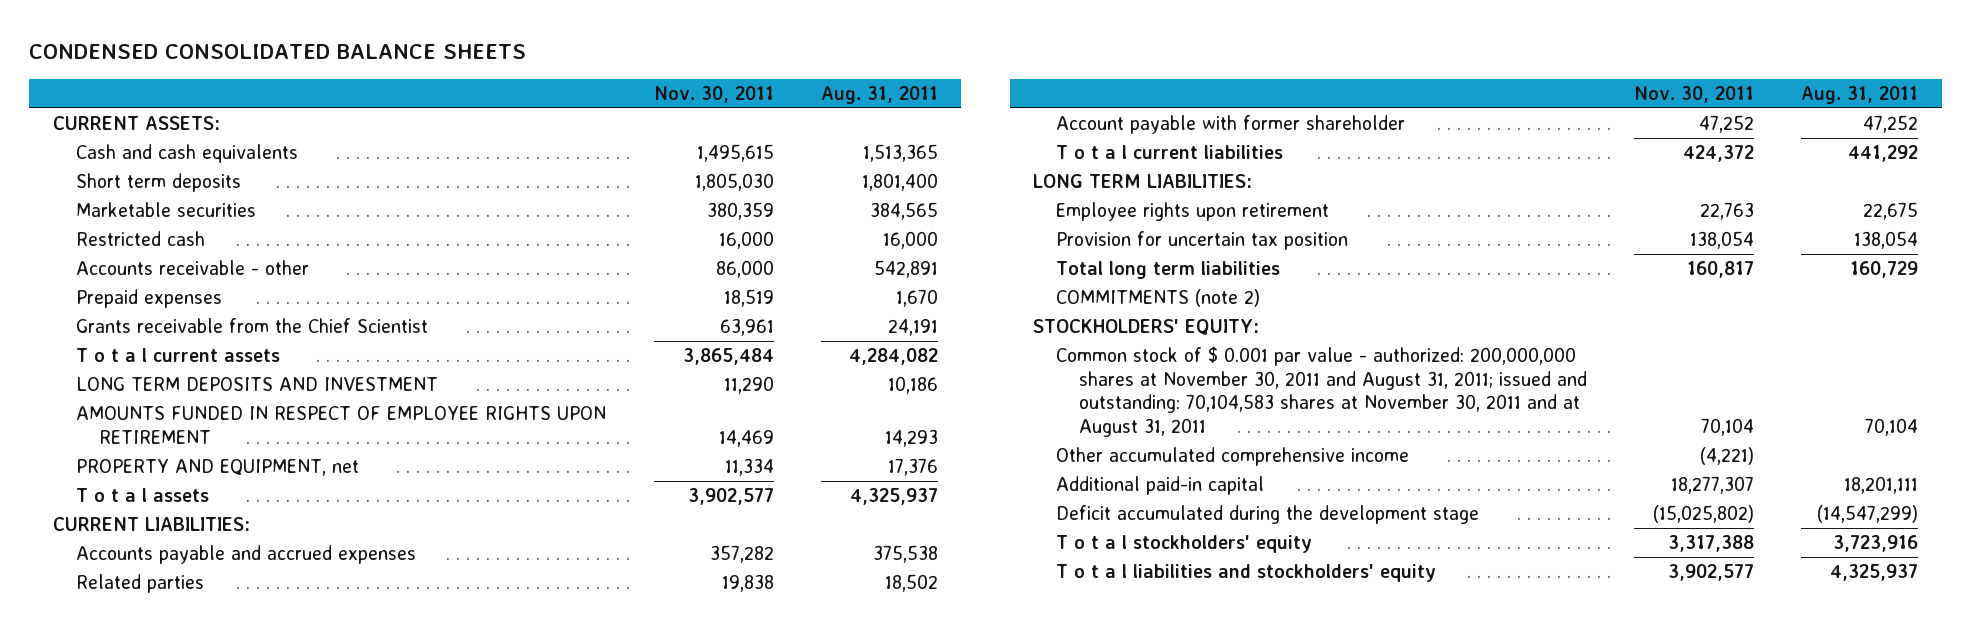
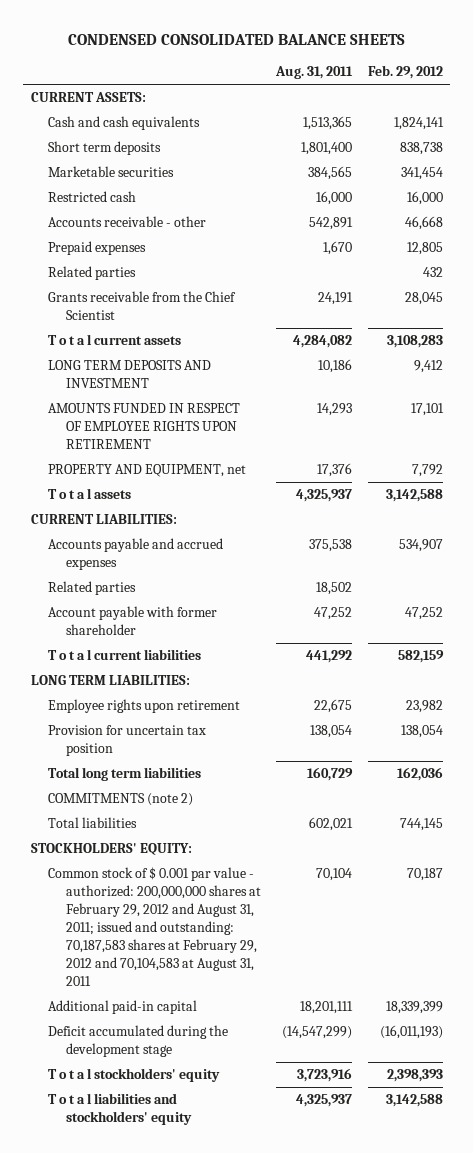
- | Nov. 30, 2011 | Aug. 31, 2011
+ | Aug. 31, 2011 | Feb. 29, 2012
+ Related parties | | 432
+ Total liabilities | 602,021 | 744,145
- Common stock of $ 0.001 par value - authorized: 200,000,000 shares at November 30, 2011 and August 31, 2011; issued and outstanding: 70,104,583 shares at November 30, 2011 and at August 31, 2011 | 70,104 | 70,104
- Other accumulated comprehensive income | (4,221) |
+ Common stock of $ 0.001 par value - authorized: 200,000,000 shares at February 29, 2012 and August 31, 2011; issued and outstanding: 70,187,583 shares at February 29, 2012 and 70,104,583 at August 31, 2011 | 70,104 | 70,187

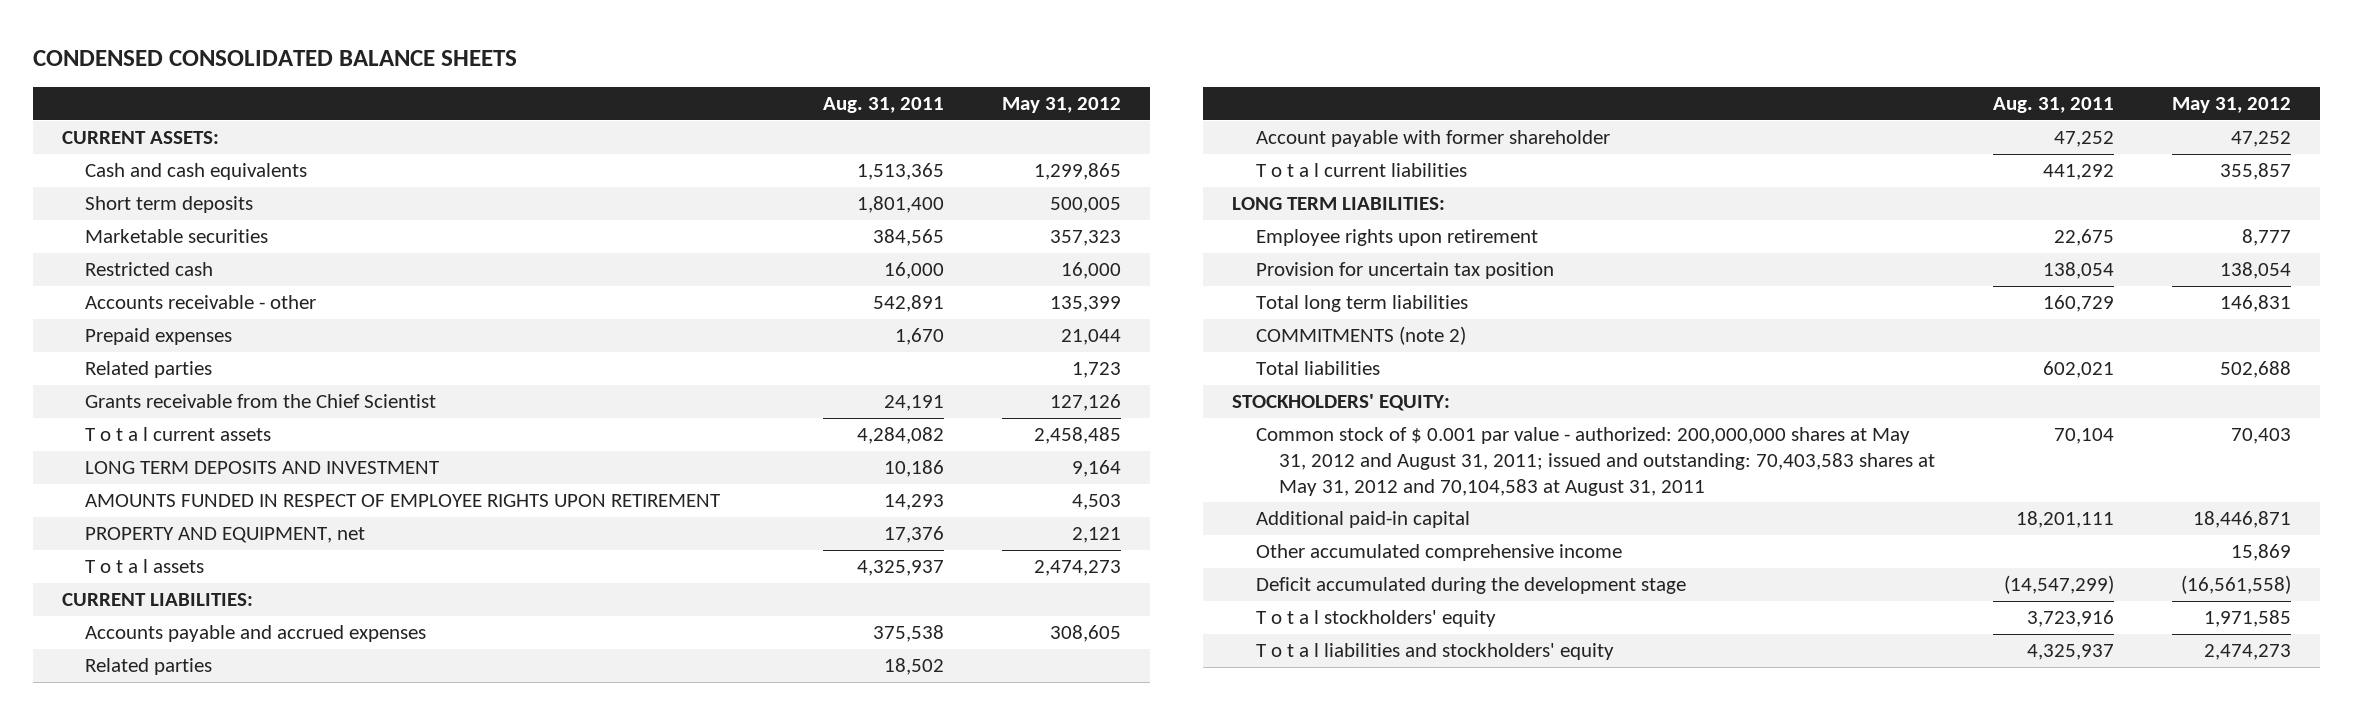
- | Aug. 31, 2011 | Feb. 29, 2012
+ | Aug. 31, 2011 | May 31, 2012
- Common stock of $ 0.001 par value - authorized: 200,000,000 shares at February 29, 2012 and August 31, 2011; issued and outstanding: 70,187,583 shares at February 29, 2012 and 70,104,583 at August 31, 2011 | 70,104 | 70,187
+ Common stock of $ 0.001 par value - authorized: 200,000,000 shares at May 31, 2012 and August 31, 2011; issued and outstanding: 70,403,583 shares at May 31, 2012 and 70,104,583 at August 31, 2011 | 70,104 | 70,403
+ Other accumulated comprehensive income | | 15,869

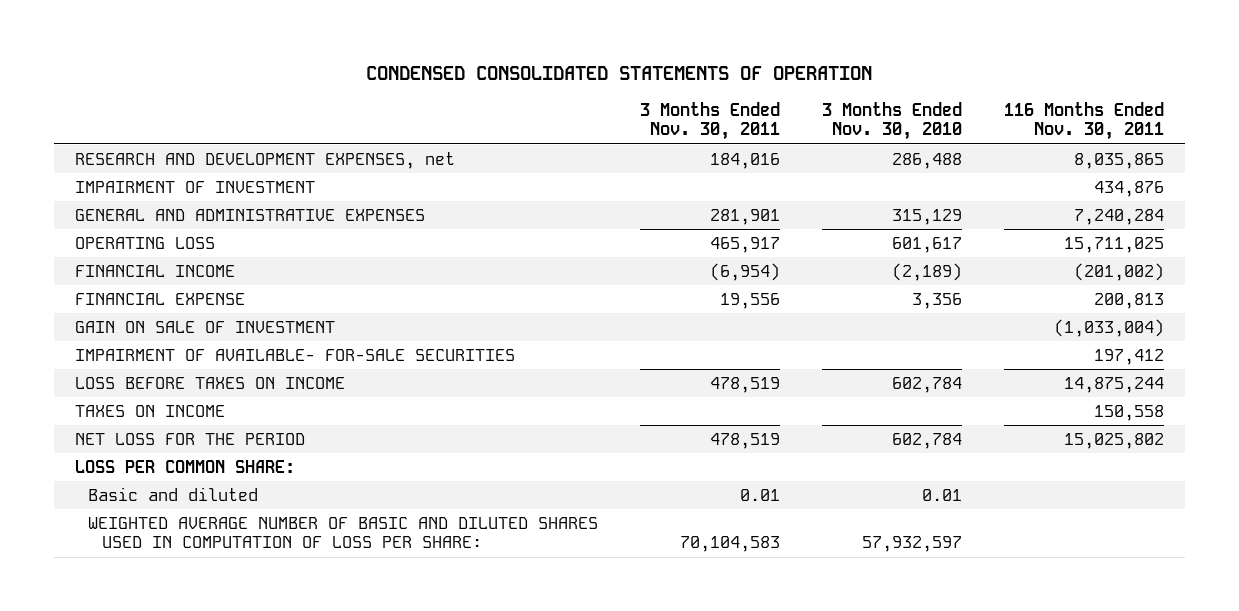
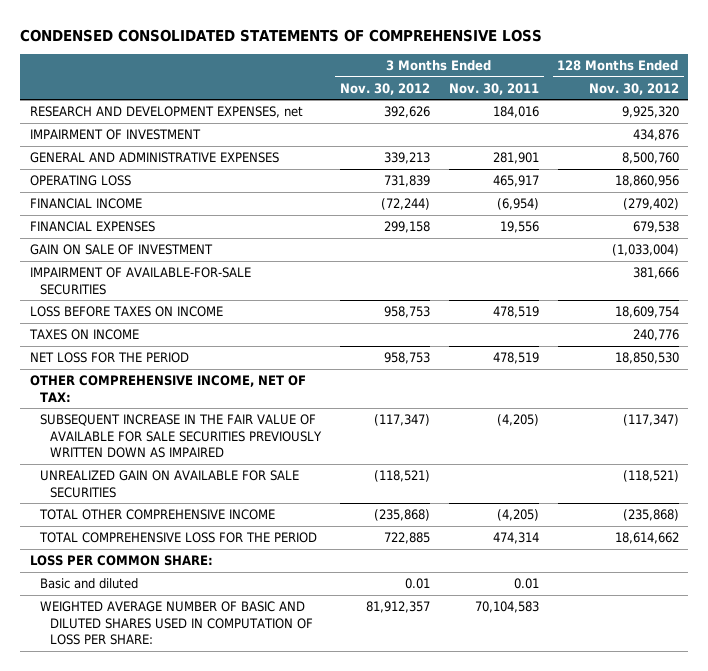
- CONDENSED CONSOLIDATED STATEMENTS OF OPERATION
+ CONDENSED CONSOLIDATED STATEMENTS OF COMPREHENSIVE LOSS
- | 3 Months Ended Nov. 30, 2011 | 3 Months Ended Nov. 30, 2010 | 116 Months Ended Nov. 30, 2011
+ | 3 Months Ended Nov. 30, 2012 | 3 Months Ended Nov. 30, 2011 | 128 Months Ended Nov. 30, 2012
- FINANCIAL EXPENSE | 19,556 | 3,356 | 200,813
+ FINANCIAL EXPENSES | 299,158 | 19,556 | 679,538
- IMPAIRMENT OF AVAILABLE- FOR-SALE SECURITIES | | | 197,412
+ IMPAIRMENT OF AVAILABLE-FOR-SALE SECURITIES | | | 381,666
+ OTHER COMPREHENSIVE INCOME, NET OF TAX:
+ SUBSEQUENT INCREASE IN THE FAIR VALUE OF AVAILABLE FOR SALE SECURITIES PREVIOUSLY WRITTEN DOWN AS IMPAIRED | (117,347) | (4,205) | (117,347)
+ UNREALIZED GAIN ON AVAILABLE FOR SALE SECURITIES | (118,521) | | (118,521)
+ TOTAL OTHER COMPREHENSIVE INCOME | (235,868) | (4,205) | (235,868)
+ TOTAL COMPREHENSIVE LOSS FOR THE PERIOD | 722,885 | 474,314 | 18,614,662

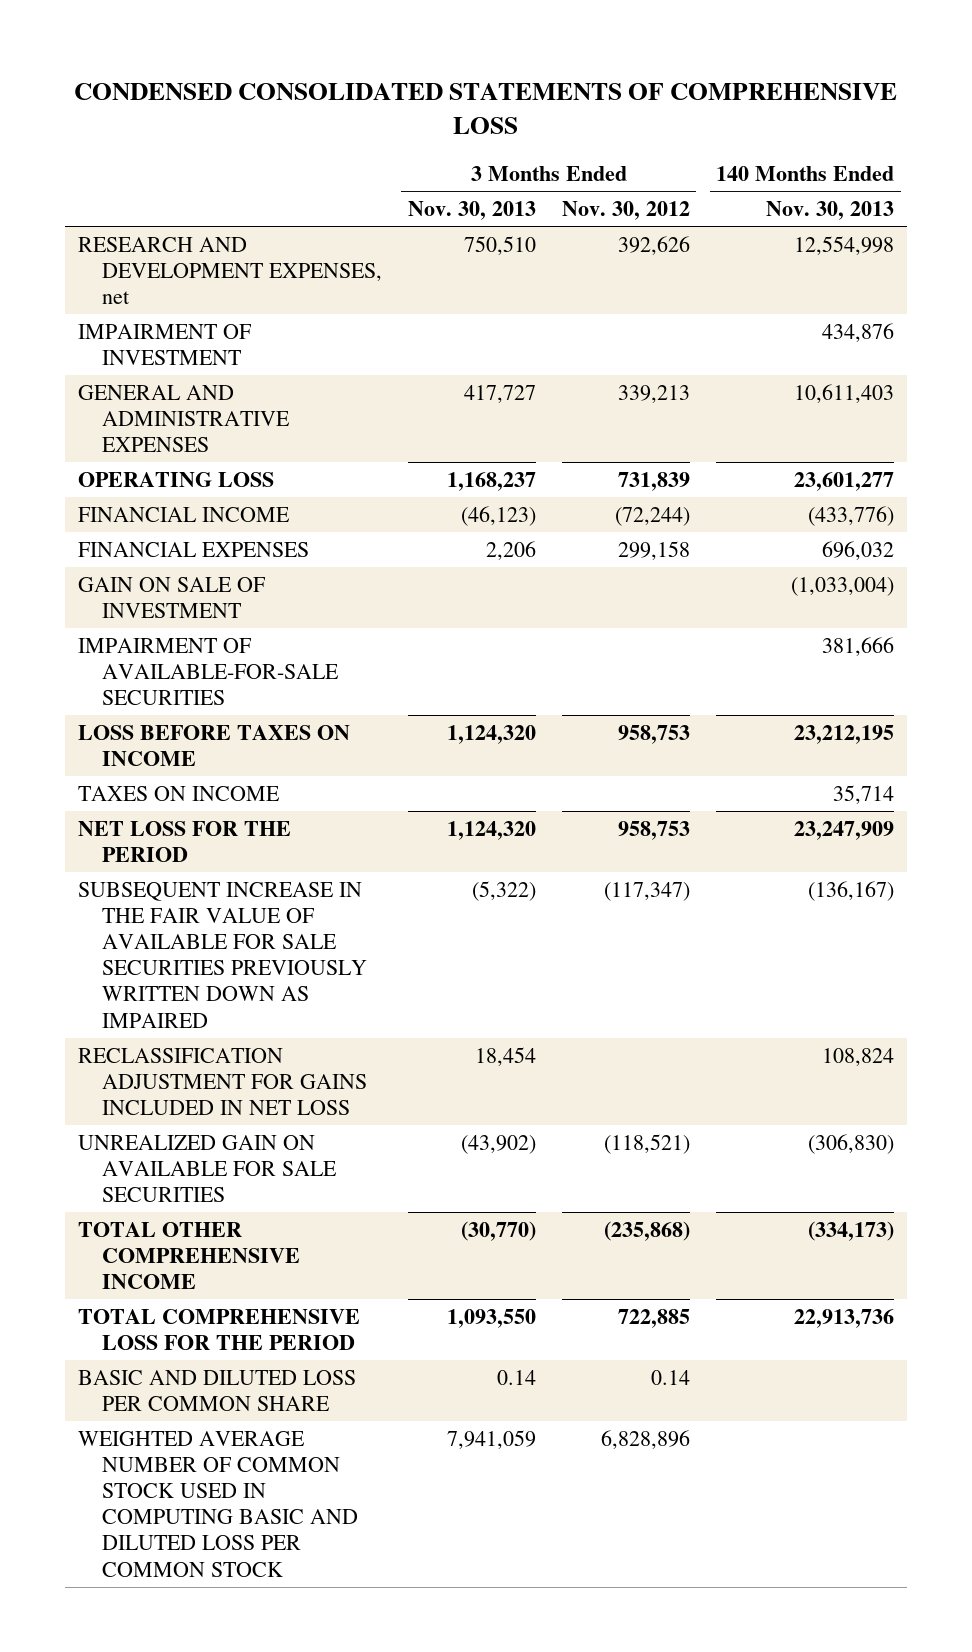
- | 3 Months Ended Nov. 30, 2012 | 3 Months Ended Nov. 30, 2011 | 128 Months Ended Nov. 30, 2012
+ | 3 Months Ended Nov. 30, 2013 | 3 Months Ended Nov. 30, 2012 | 140 Months Ended Nov. 30, 2013
- OTHER COMPREHENSIVE INCOME, NET OF TAX:
+ RECLASSIFICATION ADJUSTMENT FOR GAINS INCLUDED IN NET LOSS | 18,454 | | 108,824
- LOSS PER COMMON SHARE:
- Basic and diluted | 0.01 | 0.01 |
- WEIGHTED AVERAGE NUMBER OF BASIC AND DILUTED SHARES USED IN COMPUTATION OF LOSS PER SHARE: | 81,912,357 | 70,104,583 |
+ BASIC AND DILUTED LOSS PER COMMON SHARE | 0.14 | 0.14 |
+ WEIGHTED AVERAGE NUMBER OF COMMON STOCK USED IN COMPUTING BASIC AND DILUTED LOSS PER COMMON STOCK | 7,941,059 | 6,828,896 |

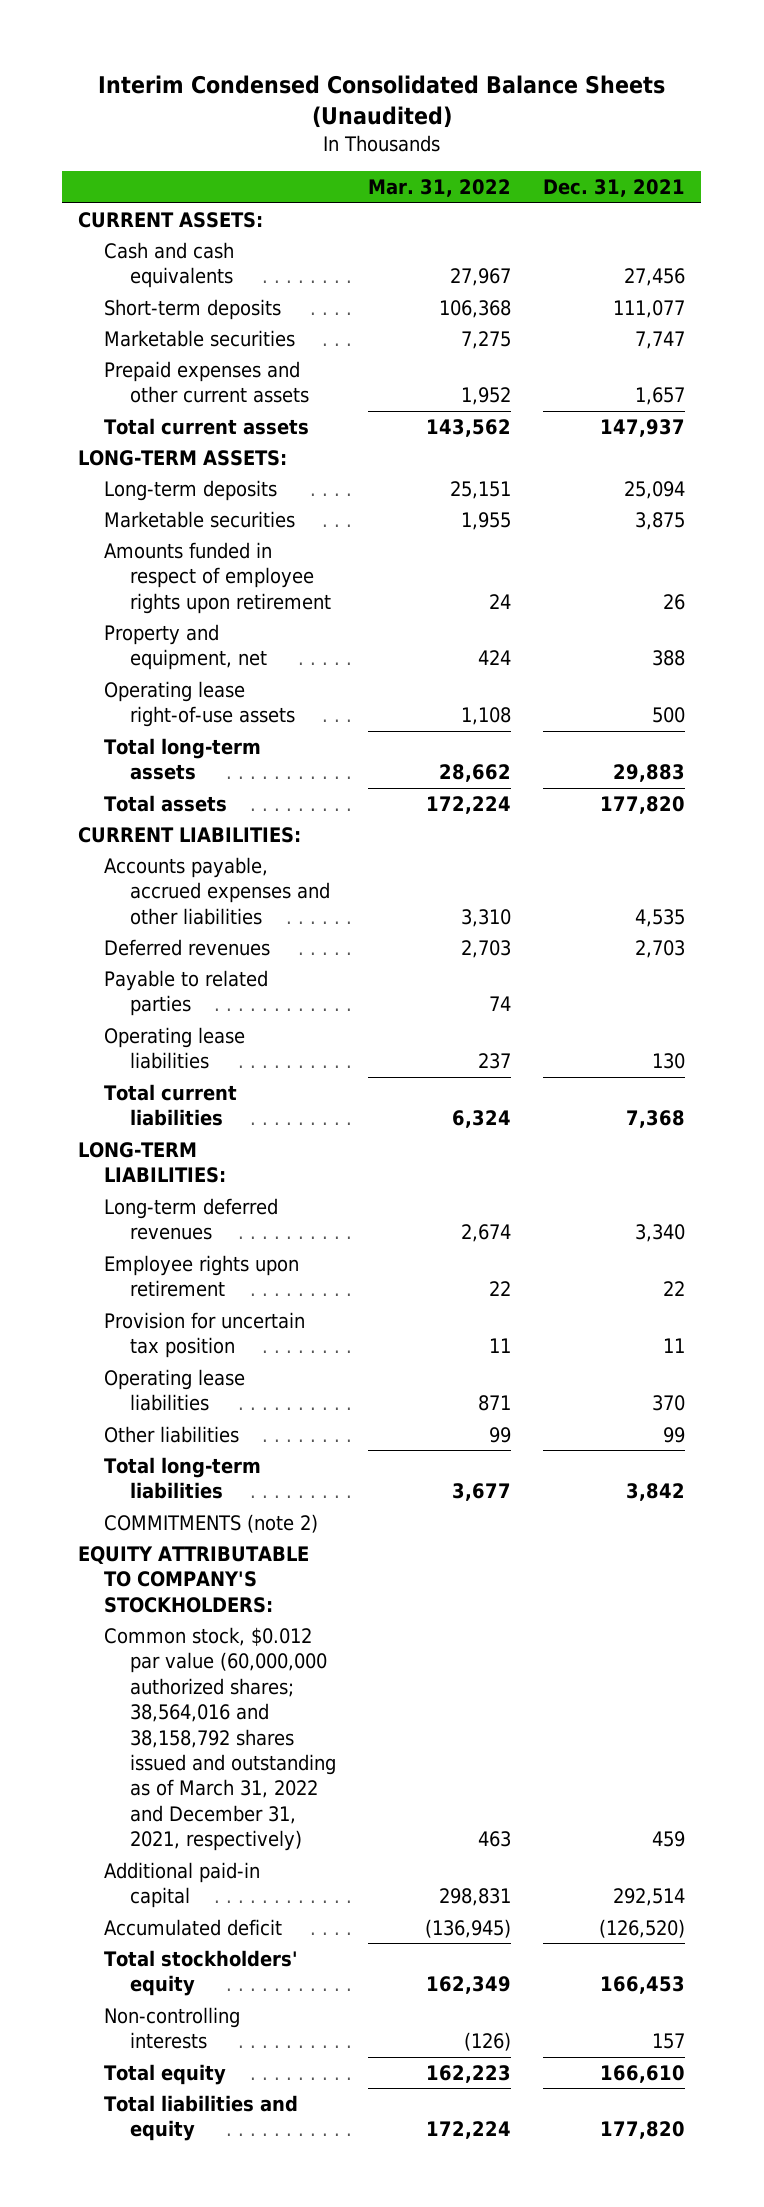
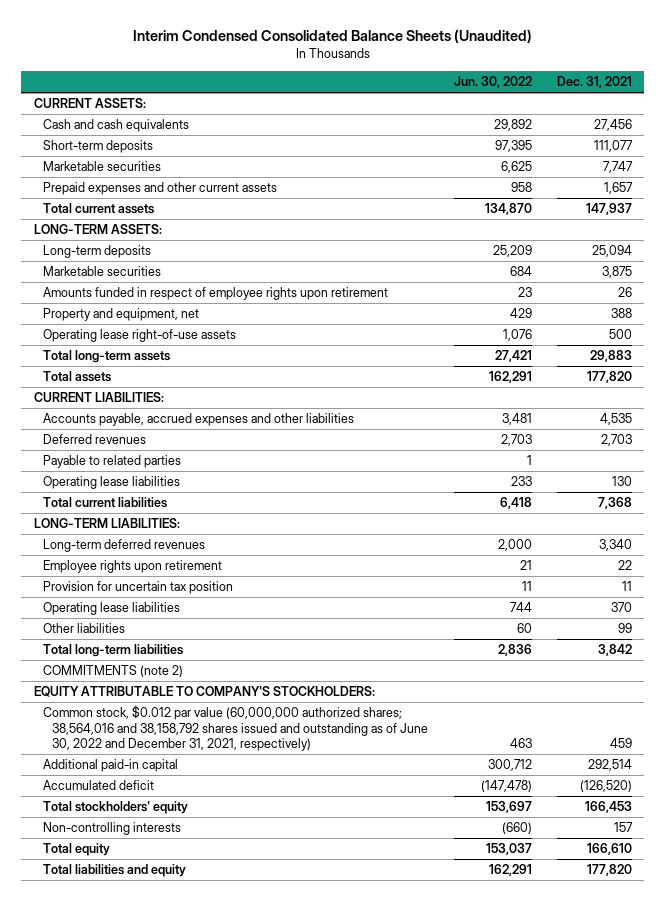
- | Mar. 31, 2022 | Dec. 31, 2021
+ | Jun. 30, 2022 | Dec. 31, 2021
- Common stock, $0.012 par value (60,000,000 authorized shares; 38,564,016 and 38,158,792 shares issued and outstanding as of March 31, 2022 and December 31, 2021, respectively) | 463 | 459
+ Common stock, $0.012 par value (60,000,000 authorized shares; 38,564,016 and 38,158,792 shares issued and outstanding as of June 30, 2022 and December 31, 2021, respectively) | 463 | 459

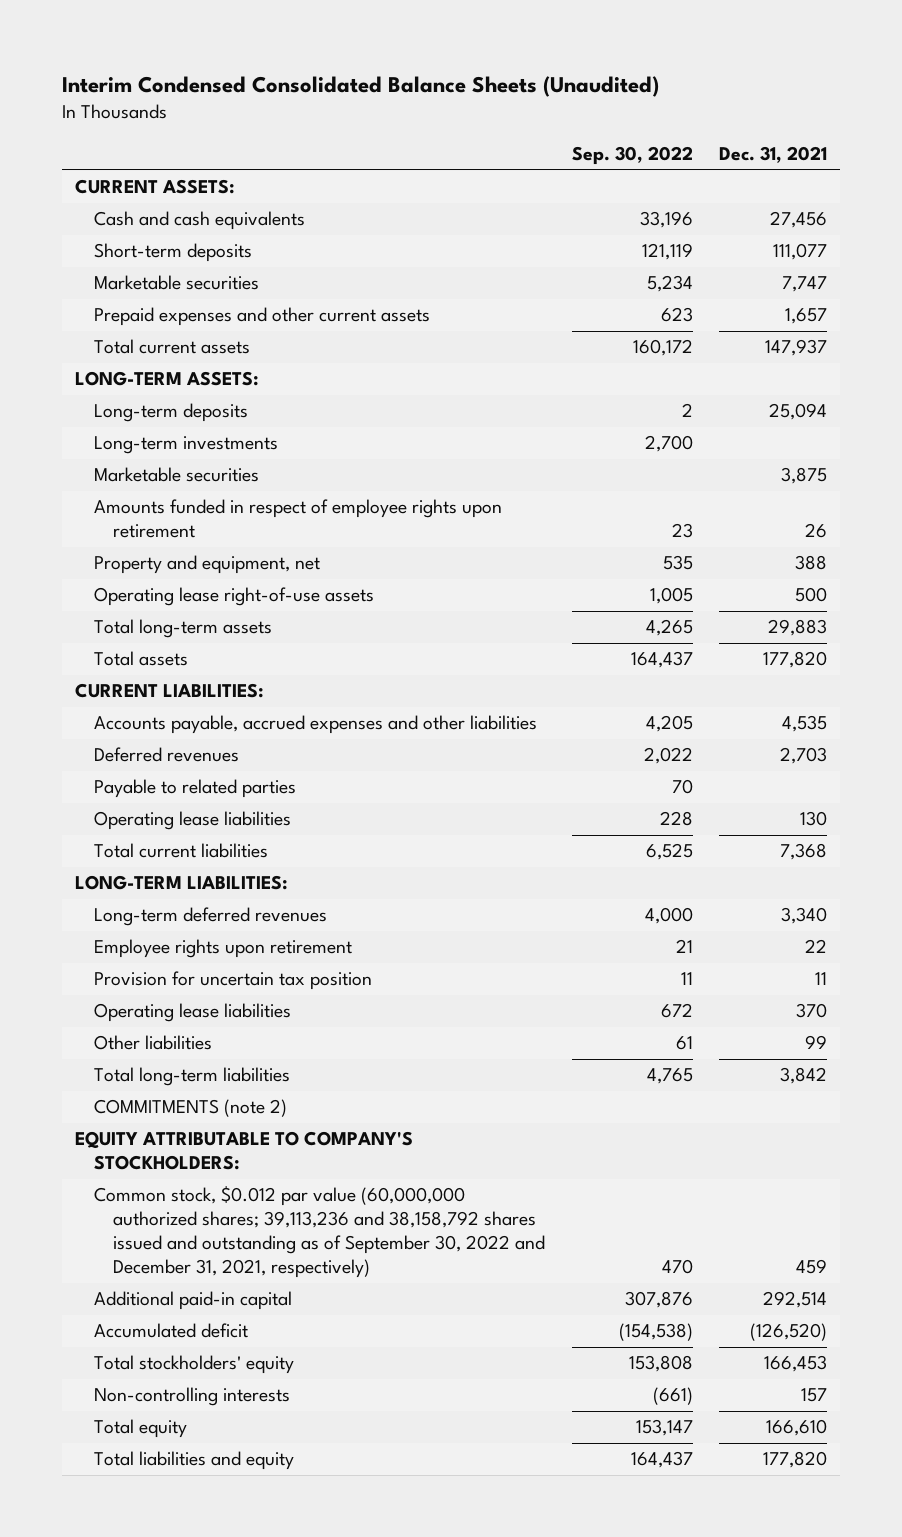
- | Jun. 30, 2022 | Dec. 31, 2021
+ | Sep. 30, 2022 | Dec. 31, 2021
+ Long-term investments | 2,700 |
- Common stock, $0.012 par value (60,000,000 authorized shares; 38,564,016 and 38,158,792 shares issued and outstanding as of June 30, 2022 and December 31, 2021, respectively) | 463 | 459
+ Common stock, $0.012 par value (60,000,000 authorized shares; 39,113,236 and 38,158,792 shares issued and outstanding as of September 30, 2022 and December 31, 2021, respectively) | 470 | 459

